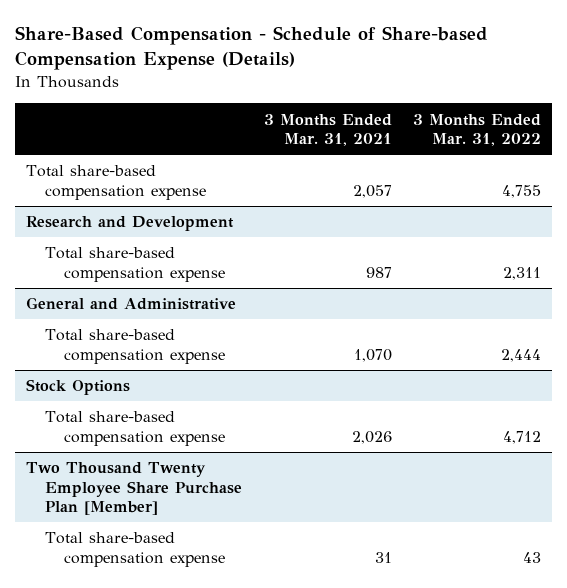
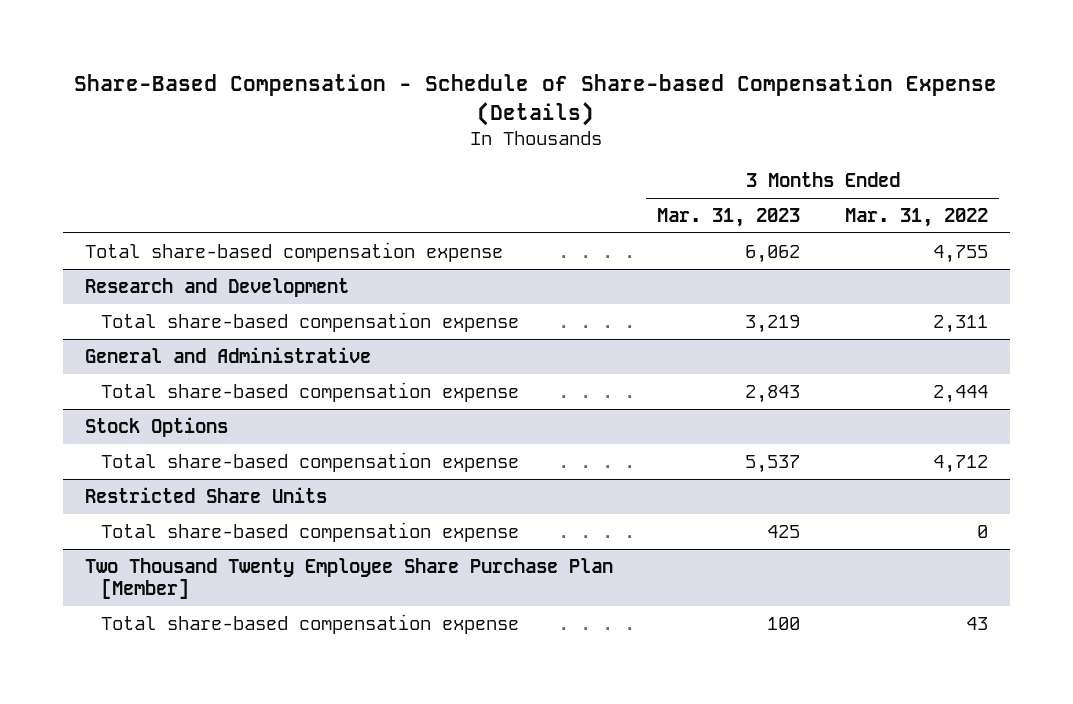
- | 3 Months Ended Mar. 31, 2021 | 3 Months Ended Mar. 31, 2022
+ | 3 Months Ended Mar. 31, 2023 | 3 Months Ended Mar. 31, 2022
+ Restricted Share Units
+ Total share-based compensation expense | 425 | 0

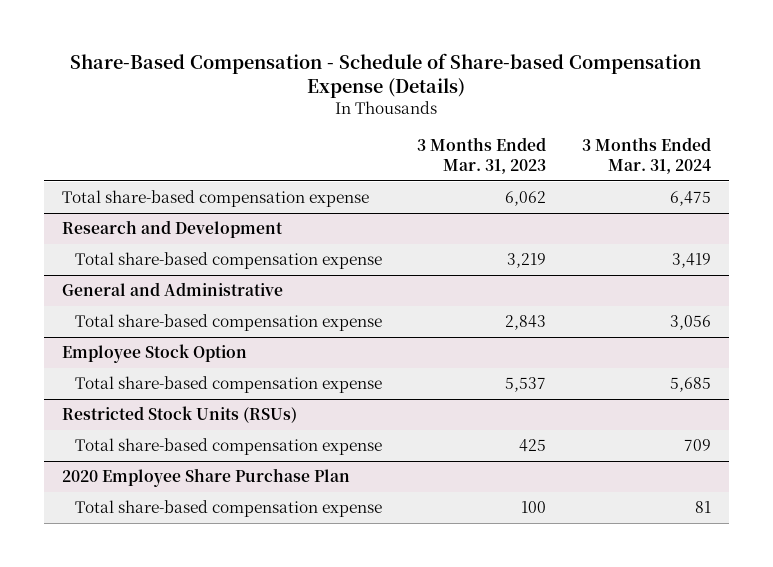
- | 3 Months Ended Mar. 31, 2023 | 3 Months Ended Mar. 31, 2022
+ | 3 Months Ended Mar. 31, 2023 | 3 Months Ended Mar. 31, 2024
- Stock Options
+ Employee Stock Option
- Restricted Share Units
+ Restricted Stock Units (RSUs)
- Two Thousand Twenty Employee Share Purchase Plan [Member]
+ 2020 Employee Share Purchase Plan

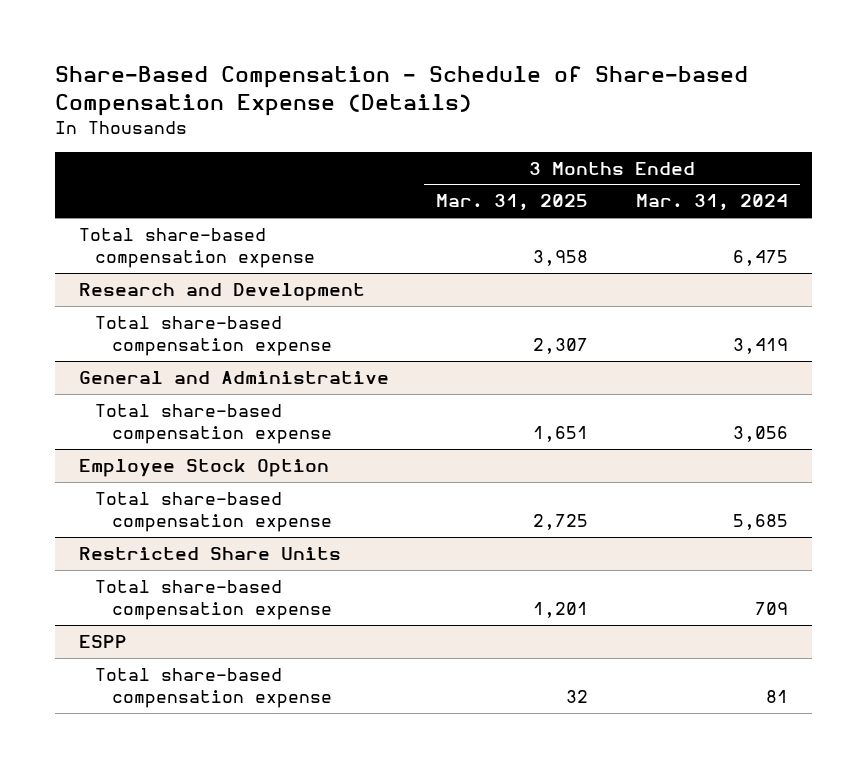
- | 3 Months Ended Mar. 31, 2023 | 3 Months Ended Mar. 31, 2024
+ | 3 Months Ended Mar. 31, 2025 | 3 Months Ended Mar. 31, 2024
- Restricted Stock Units (RSUs)
+ Restricted Share Units
- 2020 Employee Share Purchase Plan
+ ESPP

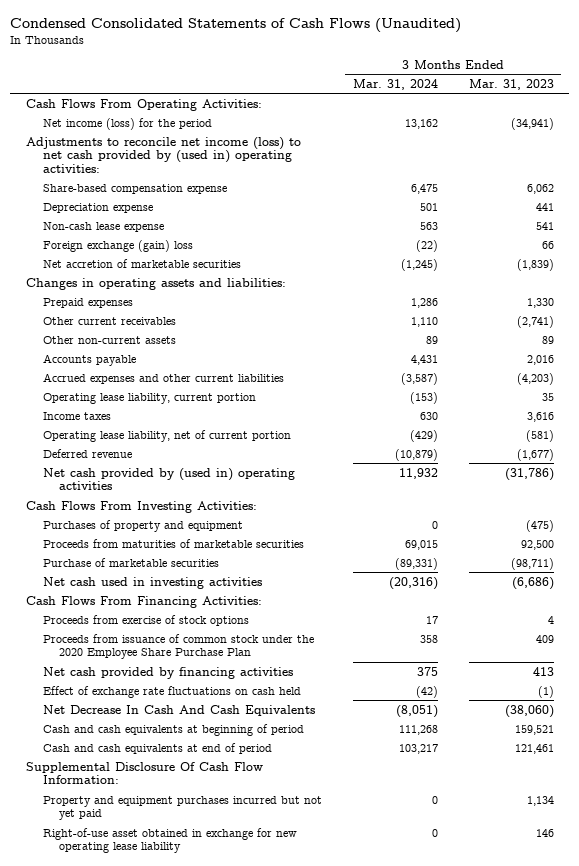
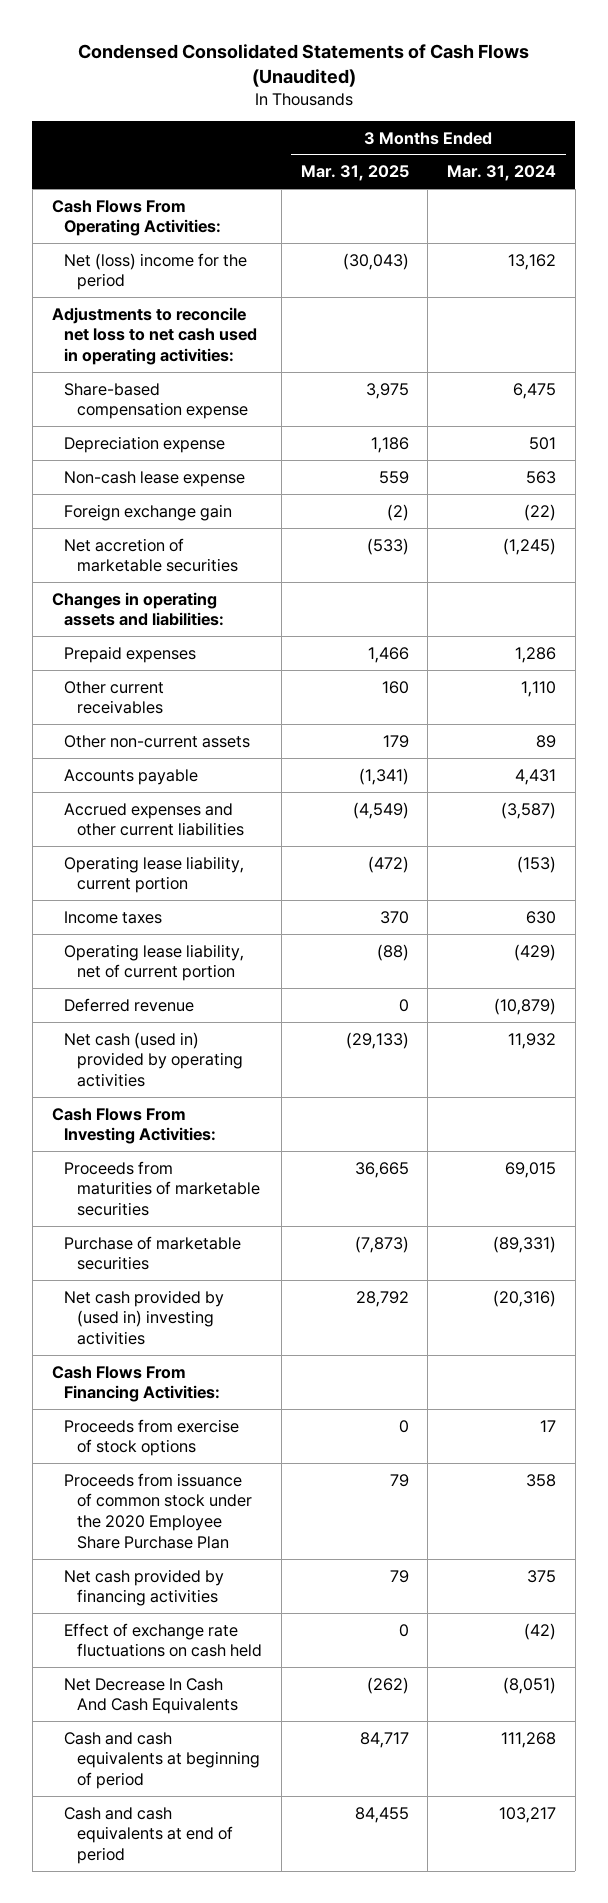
- | 3 Months Ended Mar. 31, 2024 | 3 Months Ended Mar. 31, 2023
+ | 3 Months Ended Mar. 31, 2025 | 3 Months Ended Mar. 31, 2024
- Net income (loss) for the period | 13,162 | (34,941)
- Adjustments to reconcile net income (loss) to net cash provided by (used in) operating activities:
+ Net (loss) income for the period | (30,043) | 13,162
+ Adjustments to reconcile net loss to net cash used in operating activities:
- Foreign exchange (gain) loss | (22) | 66
+ Foreign exchange gain | (2) | (22)
- Net cash provided by (used in) operating activities | 11,932 | (31,786)
+ Net cash (used in) provided by operating activities | (29,133) | 11,932
- Purchases of property and equipment | 0 | (475)
- Net cash used in investing activities | (20,316) | (6,686)
+ Net cash provided by (used in) investing activities | 28,792 | (20,316)
- Supplemental Disclosure Of Cash Flow Information:
- Property and equipment purchases incurred but not yet paid | 0 | 1,134
- Right-of-use asset obtained in exchange for new operating lease liability | 0 | 146

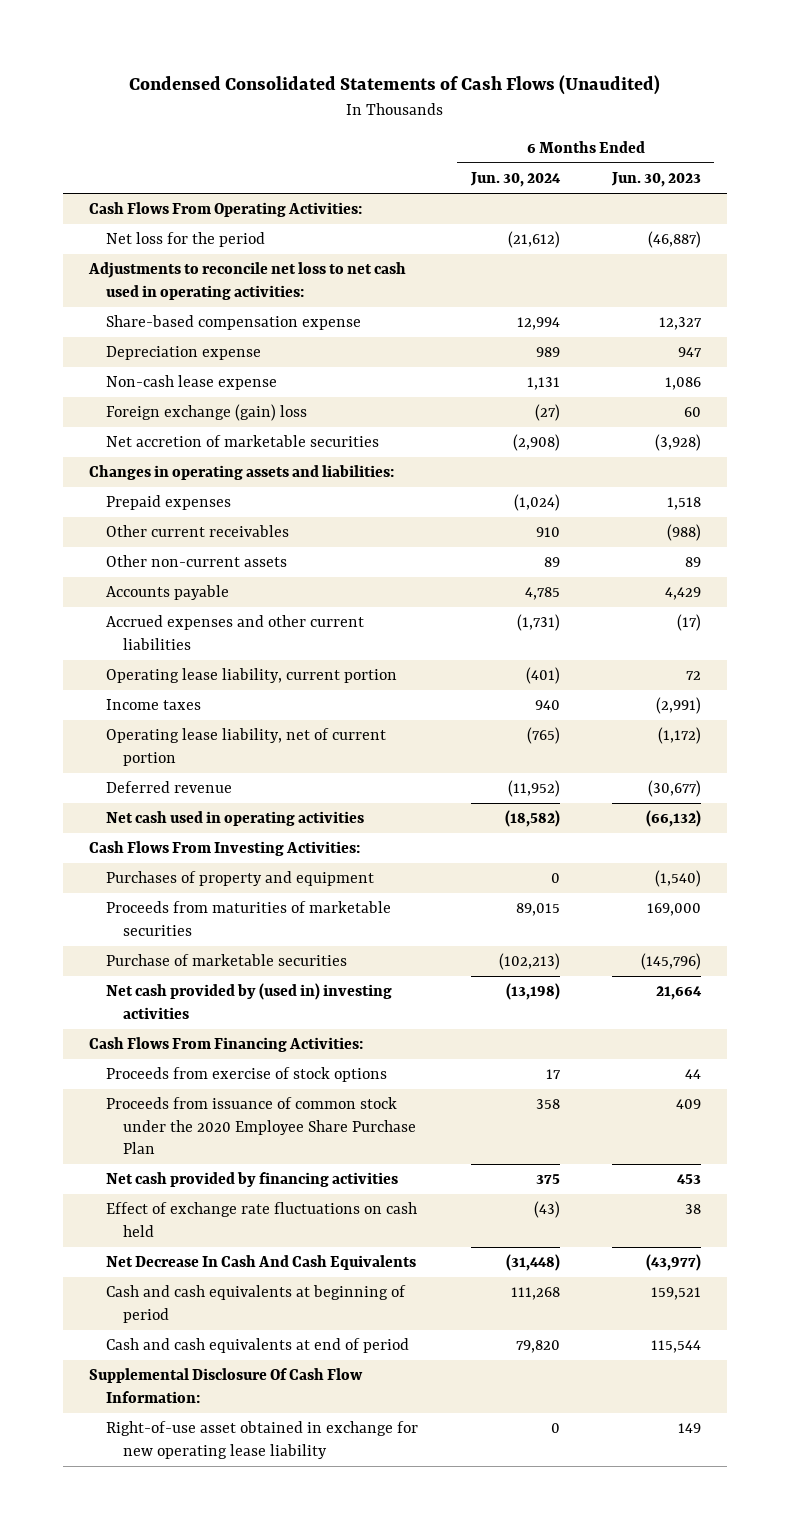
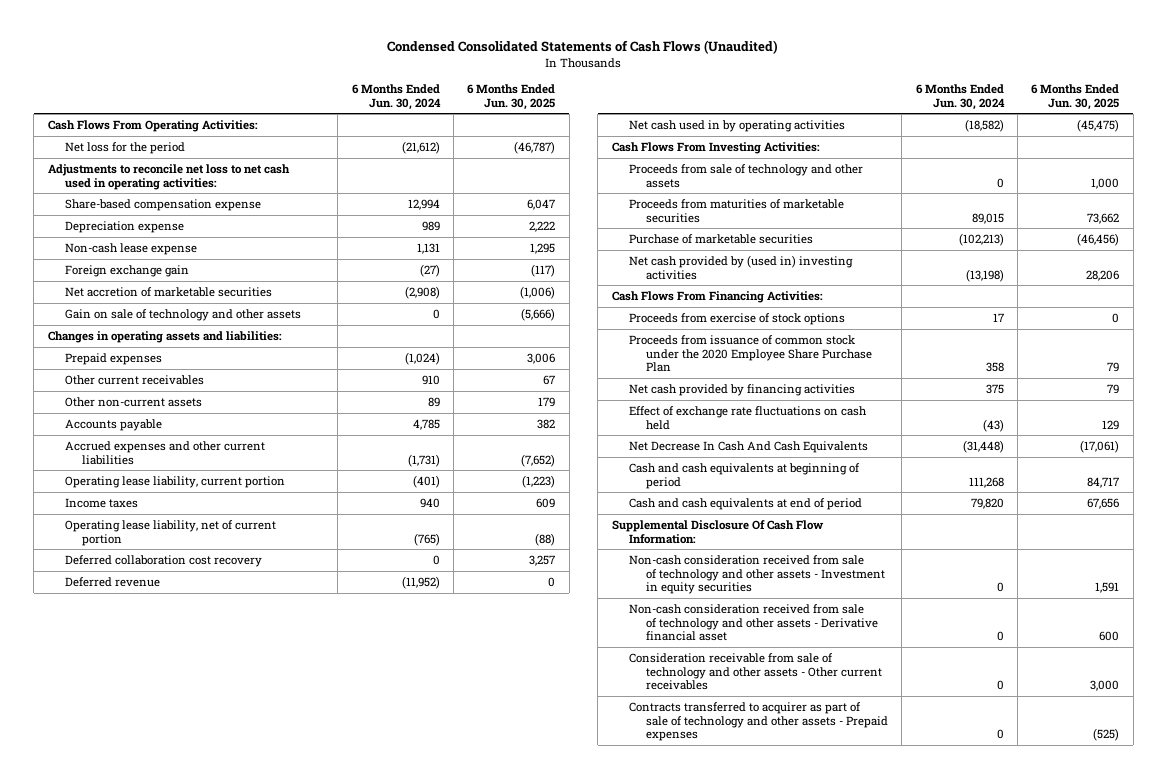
- | 6 Months Ended Jun. 30, 2024 | 6 Months Ended Jun. 30, 2023
+ | 6 Months Ended Jun. 30, 2024 | 6 Months Ended Jun. 30, 2025
- Foreign exchange (gain) loss | (27) | 60
+ Foreign exchange gain | (27) | (117)
+ Gain on sale of technology and other assets | 0 | (5,666)
+ Deferred collaboration cost recovery | 0 | 3,257
- Net cash used in operating activities | (18,582) | (66,132)
+ Net cash used in by operating activities | (18,582) | (45,475)
- Purchases of property and equipment | 0 | (1,540)
+ Proceeds from sale of technology and other assets | 0 | 1,000
- Right-of-use asset obtained in exchange for new operating lease liability | 0 | 149
+ Non-cash consideration received from sale of technology and other assets - Investment in equity securities | 0 | 1,591
+ Non-cash consideration received from sale of technology and other assets - Derivative financial asset | 0 | 600
+ Consideration receivable from sale of technology and other assets - Other current receivables | 0 | 3,000
+ Contracts transferred to acquirer as part of sale of technology and other assets - Prepaid expenses | 0 | (525)

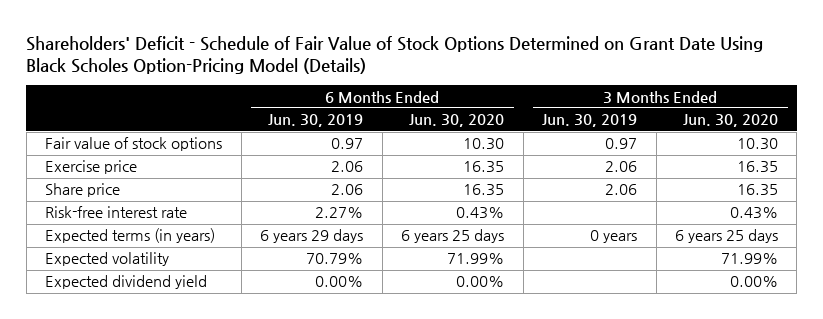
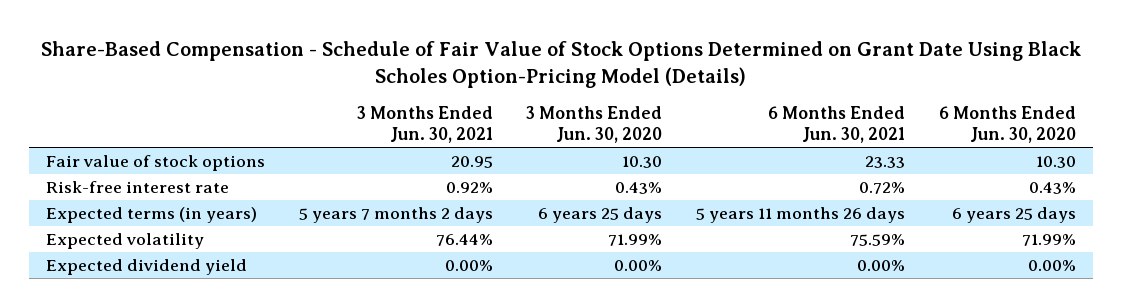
- Shareholders' Deficit - Schedule of Fair Value of Stock Options Determined on Grant Date Using Black Scholes Option-Pricing Model (Details)
+ Share-Based Compensation - Schedule of Fair Value of Stock Options Determined on Grant Date Using Black Scholes Option-Pricing Model (Details)
- | 6 Months Ended Jun. 30, 2019 | 6 Months Ended Jun. 30, 2020 | 3 Months Ended Jun. 30, 2019 | 3 Months Ended Jun. 30, 2020
+ | 3 Months Ended Jun. 30, 2021 | 3 Months Ended Jun. 30, 2020 | 6 Months Ended Jun. 30, 2021 | 6 Months Ended Jun. 30, 2020
- Exercise price | 2.06 | 16.35 | 2.06 | 16.35
- Share price | 2.06 | 16.35 | 2.06 | 16.35

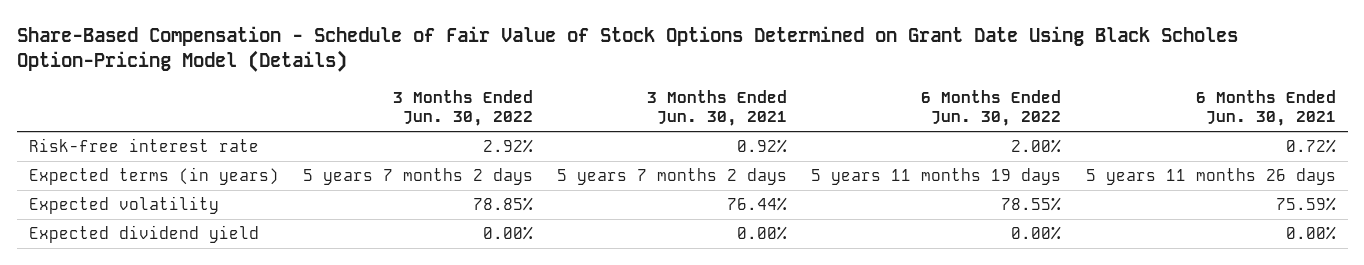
- | 3 Months Ended Jun. 30, 2021 | 3 Months Ended Jun. 30, 2020 | 6 Months Ended Jun. 30, 2021 | 6 Months Ended Jun. 30, 2020
+ | 3 Months Ended Jun. 30, 2022 | 3 Months Ended Jun. 30, 2021 | 6 Months Ended Jun. 30, 2022 | 6 Months Ended Jun. 30, 2021
- Fair value of stock options | 20.95 | 10.30 | 23.33 | 10.30

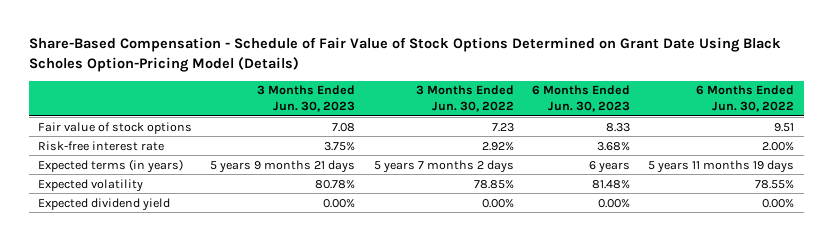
- | 3 Months Ended Jun. 30, 2022 | 3 Months Ended Jun. 30, 2021 | 6 Months Ended Jun. 30, 2022 | 6 Months Ended Jun. 30, 2021
+ | 3 Months Ended Jun. 30, 2023 | 3 Months Ended Jun. 30, 2022 | 6 Months Ended Jun. 30, 2023 | 6 Months Ended Jun. 30, 2022
+ Fair value of stock options | 7.08 | 7.23 | 8.33 | 9.51

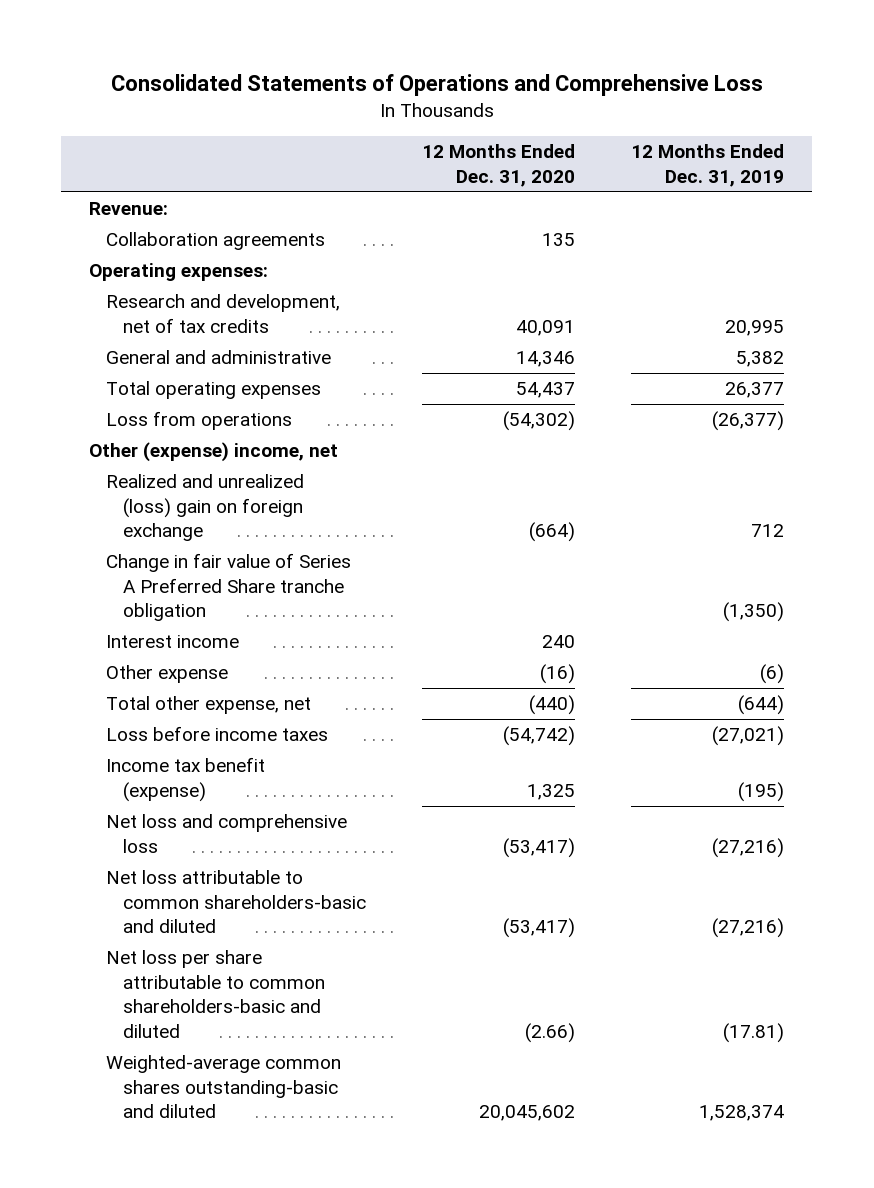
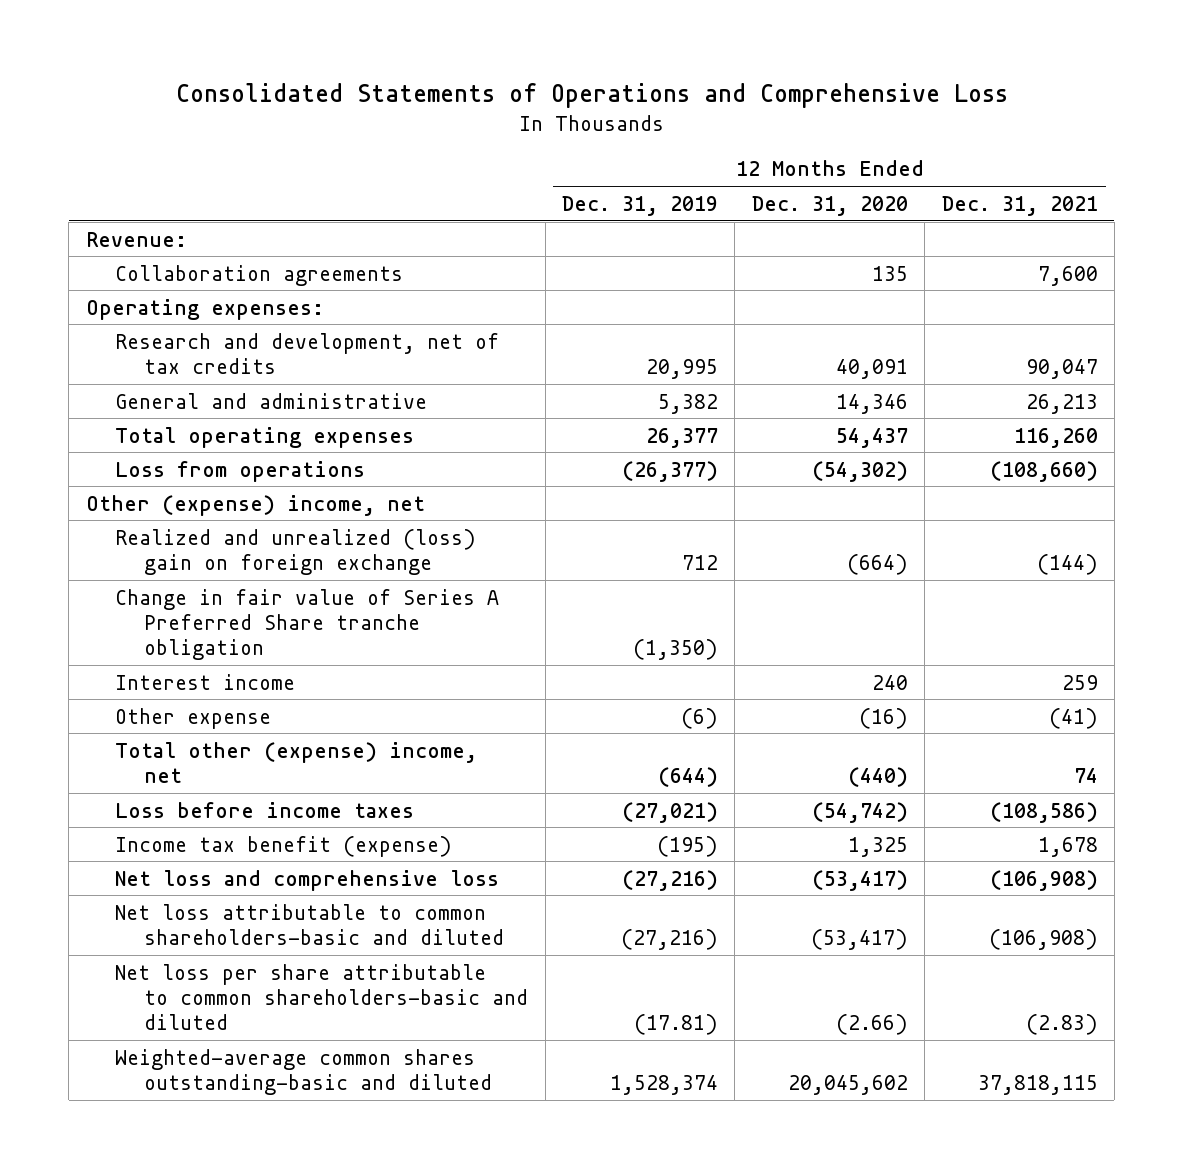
- | 12 Months Ended Dec. 31, 2020 | 12 Months Ended Dec. 31, 2019
+ | 12 Months Ended Dec. 31, 2019 | 12 Months Ended Dec. 31, 2020 | 12 Months Ended Dec. 31, 2021
- Total other expense, net | (440) | (644)
+ Total other (expense) income, net | (644) | (440) | 74

